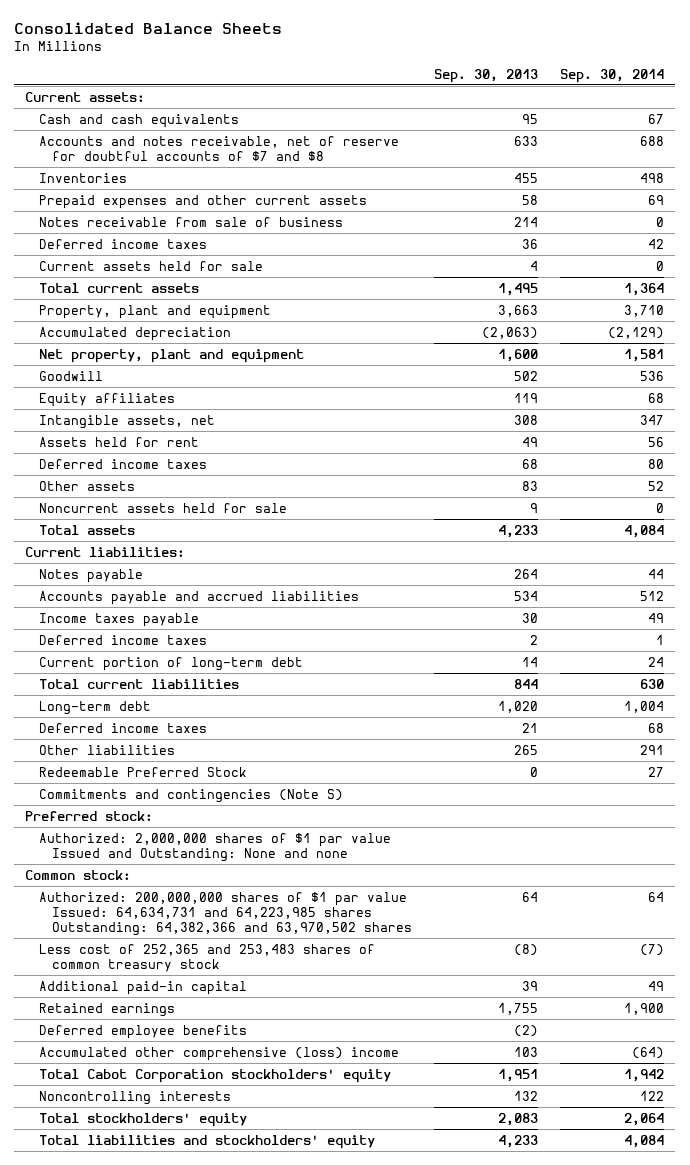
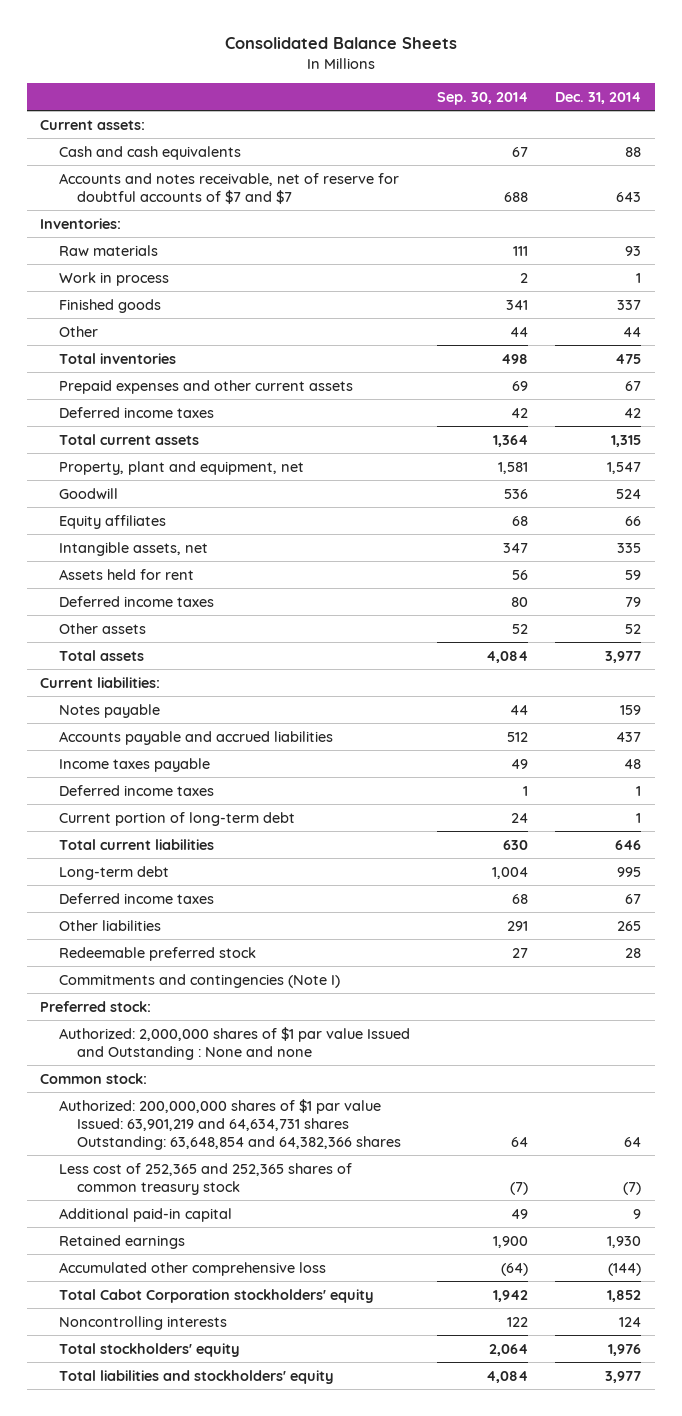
- | Sep. 30, 2013 | Sep. 30, 2014
+ | Sep. 30, 2014 | Dec. 31, 2014
- Accounts and notes receivable, net of reserve for doubtful accounts of $7 and $8 | 633 | 688
- Inventories | 455 | 498
+ Accounts and notes receivable, net of reserve for doubtful accounts of $7 and $7 | 688 | 643
+ Inventories:
+ Raw materials | 111 | 93
+ Work in process | 2 | 1
+ Finished goods | 341 | 337
+ Other | 44 | 44
+ Total inventories | 498 | 475
- Notes receivable from sale of business | 214 | 0
- Current assets held for sale | 4 | 0
- Property, plant and equipment | 3,663 | 3,710
- Accumulated depreciation | (2,063) | (2,129)
- Net property, plant and equipment | 1,600 | 1,581
+ Property, plant and equipment, net | 1,581 | 1,547
- Noncurrent assets held for sale | 9 | 0
- Redeemable Preferred Stock | 0 | 27
- Commitments and contingencies (Note S)
+ Redeemable preferred stock | 27 | 28
+ Commitments and contingencies (Note I)
- Authorized: 2,000,000 shares of $1 par value Issued and Outstanding: None and none
+ Authorized: 2,000,000 shares of $1 par value Issued and Outstanding : None and none
- Authorized: 200,000,000 shares of $1 par value Issued: 64,634,731 and 64,223,985 shares Outstanding: 64,382,366 and 63,970,502 shares | 64 | 64
- Less cost of 252,365 and 253,483 shares of common treasury stock | (8) | (7)
+ Authorized: 200,000,000 shares of $1 par value Issued: 63,901,219 and 64,634,731 shares Outstanding: 63,648,854 and 64,382,366 shares | 64 | 64
+ Less cost of 252,365 and 252,365 shares of common treasury stock | (7) | (7)
- Deferred employee benefits | (2) |
- Accumulated other comprehensive (loss) income | 103 | (64)
+ Accumulated other comprehensive loss | (64) | (144)

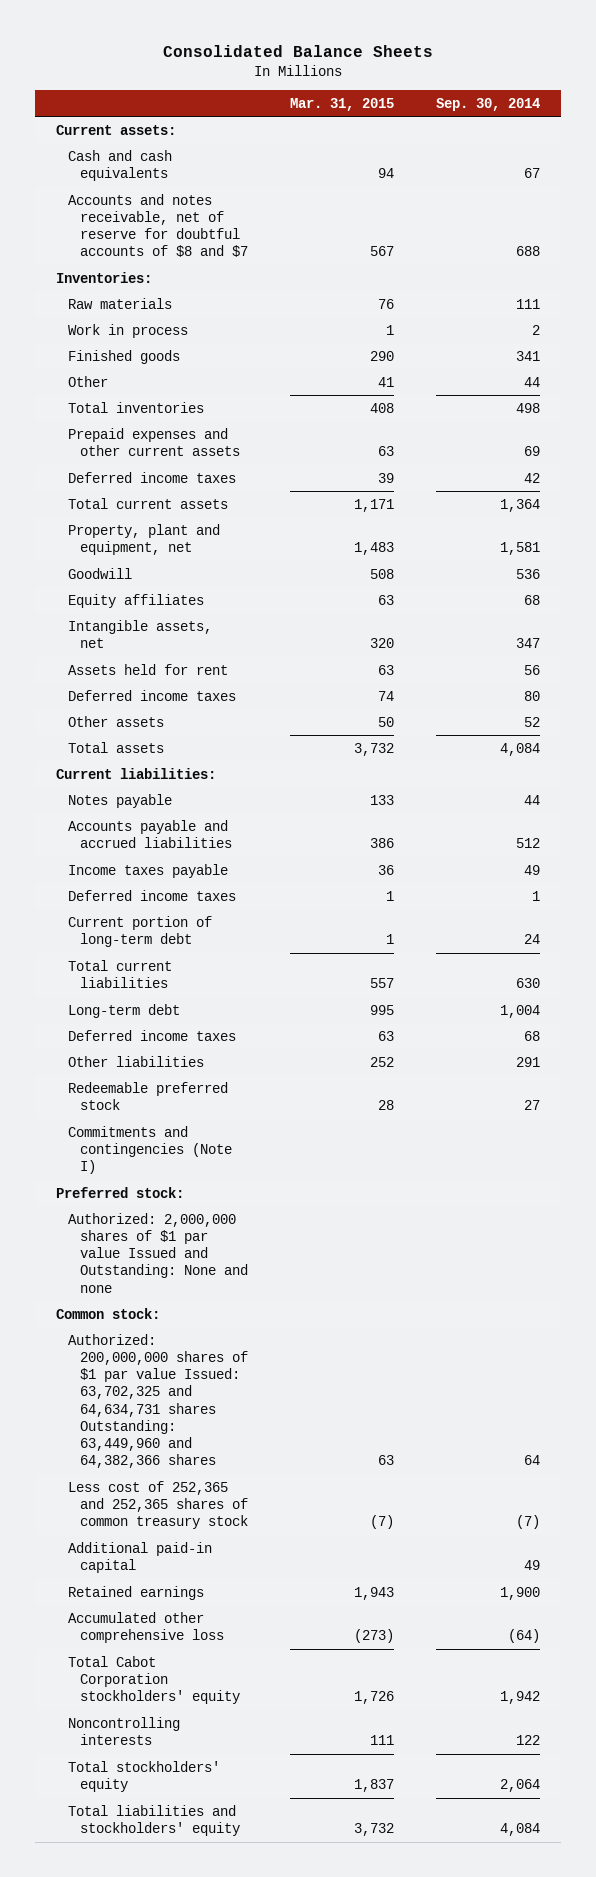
- | Sep. 30, 2014 | Dec. 31, 2014
+ | Mar. 31, 2015 | Sep. 30, 2014
- Accounts and notes receivable, net of reserve for doubtful accounts of $7 and $7 | 688 | 643
+ Accounts and notes receivable, net of reserve for doubtful accounts of $8 and $7 | 567 | 688
- Authorized: 2,000,000 shares of $1 par value Issued and Outstanding : None and none
+ Authorized: 2,000,000 shares of $1 par value Issued and Outstanding: None and none
- Authorized: 200,000,000 shares of $1 par value Issued: 63,901,219 and 64,634,731 shares Outstanding: 63,648,854 and 64,382,366 shares | 64 | 64
+ Authorized: 200,000,000 shares of $1 par value Issued: 63,702,325 and 64,634,731 shares Outstanding: 63,449,960 and 64,382,366 shares | 63 | 64

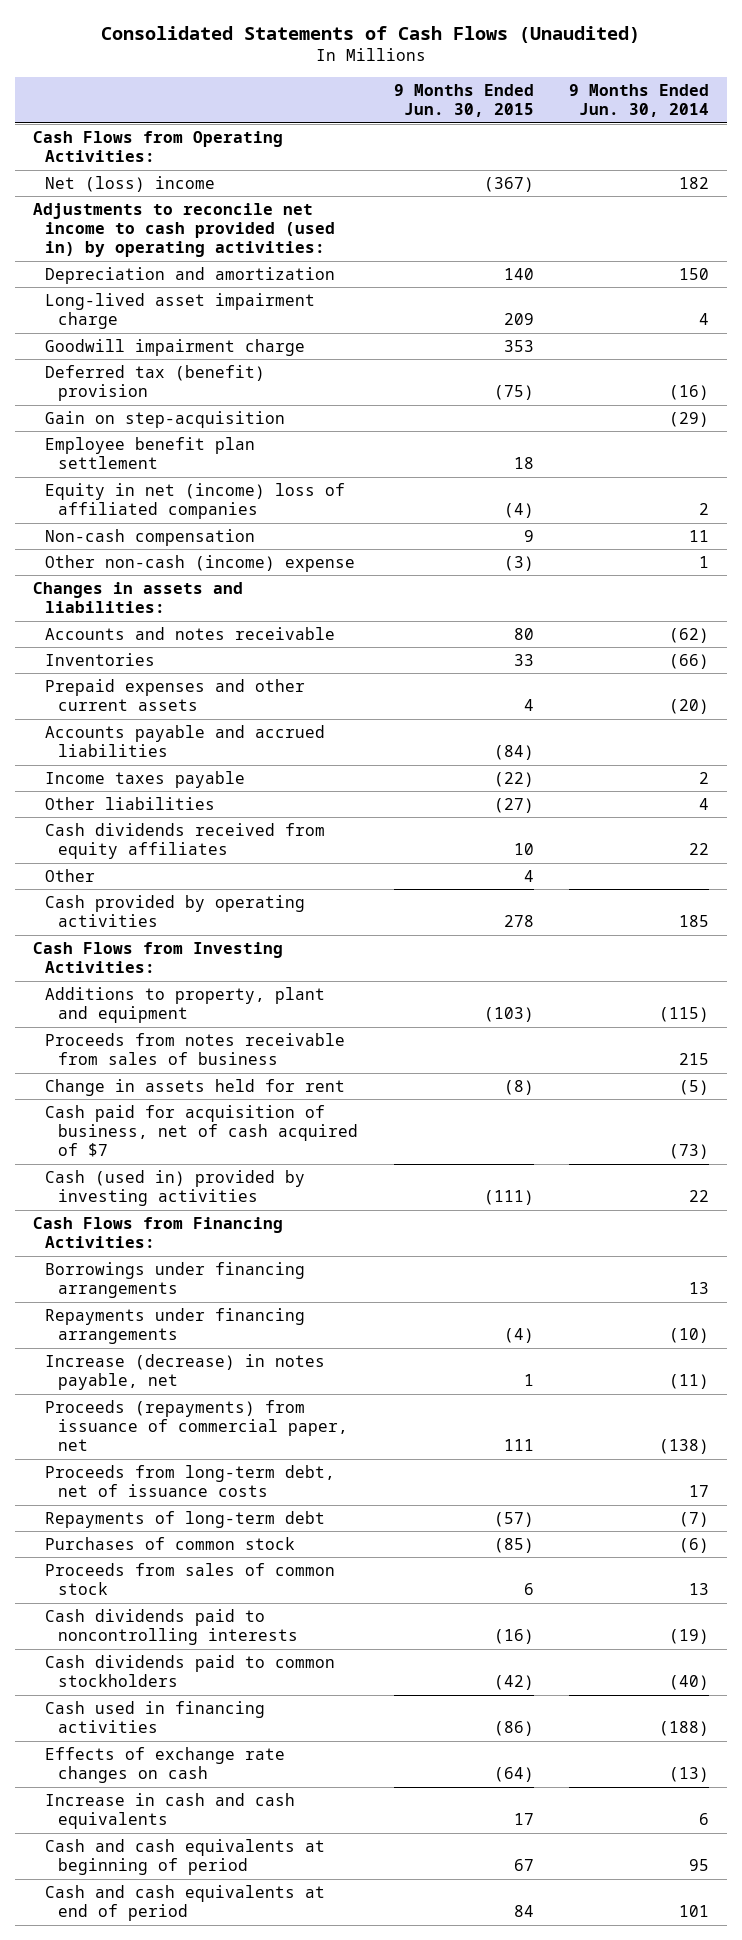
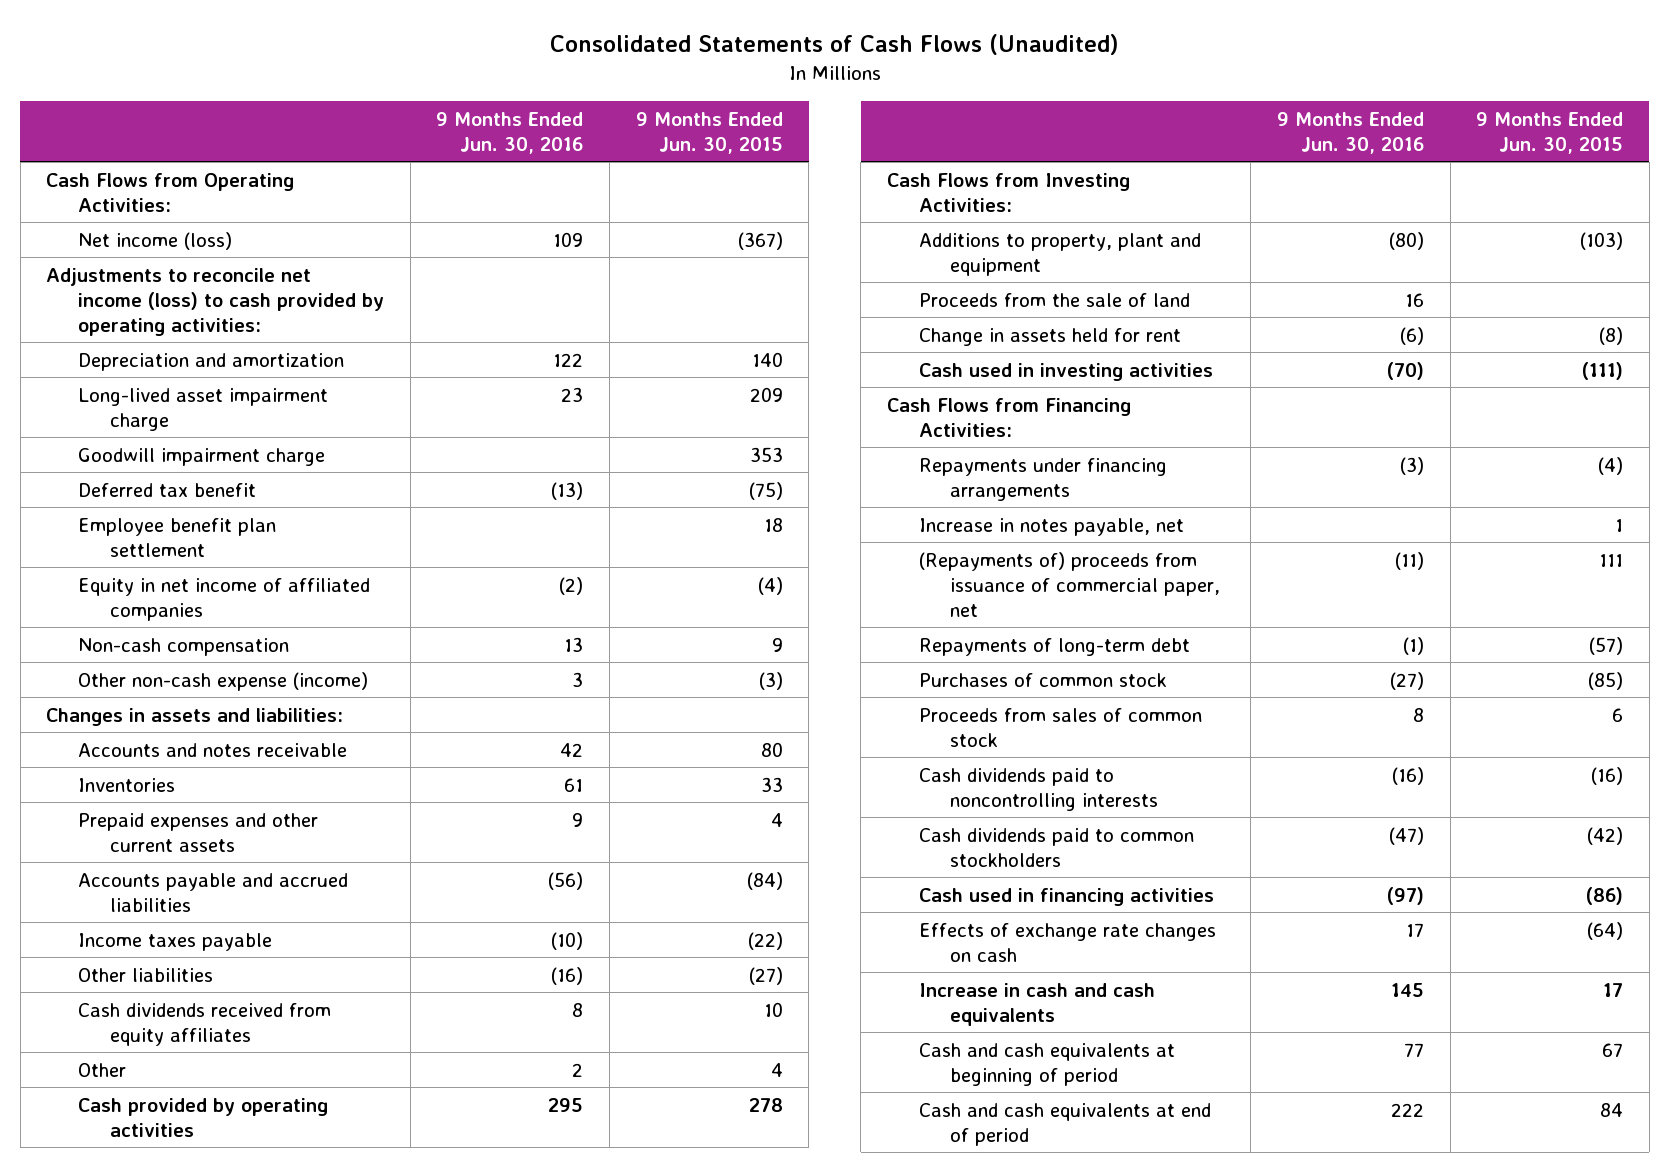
- | 9 Months Ended Jun. 30, 2015 | 9 Months Ended Jun. 30, 2014
+ | 9 Months Ended Jun. 30, 2016 | 9 Months Ended Jun. 30, 2015
- Net (loss) income | (367) | 182
- Adjustments to reconcile net income to cash provided (used in) by operating activities:
+ Net income (loss) | 109 | (367)
+ Adjustments to reconcile net income (loss) to cash provided by operating activities:
- Deferred tax (benefit) provision | (75) | (16)
- Gain on step-acquisition | | (29)
+ Deferred tax benefit | (13) | (75)
- Equity in net (income) loss of affiliated companies | (4) | 2
+ Equity in net income of affiliated companies | (2) | (4)
- Other non-cash (income) expense | (3) | 1
+ Other non-cash expense (income) | 3 | (3)
- Proceeds from notes receivable from sales of business | | 215
+ Proceeds from the sale of land | 16 |
- Cash paid for acquisition of business, net of cash acquired of $7 | | (73)
- Cash (used in) provided by investing activities | (111) | 22
+ Cash used in investing activities | (70) | (111)
- Borrowings under financing arrangements | | 13
- Increase (decrease) in notes payable, net | 1 | (11)
- Proceeds (repayments) from issuance of commercial paper, net | 111 | (138)
- Proceeds from long-term debt, net of issuance costs | | 17
+ Increase in notes payable, net | | 1
+ (Repayments of) proceeds from issuance of commercial paper, net | (11) | 111

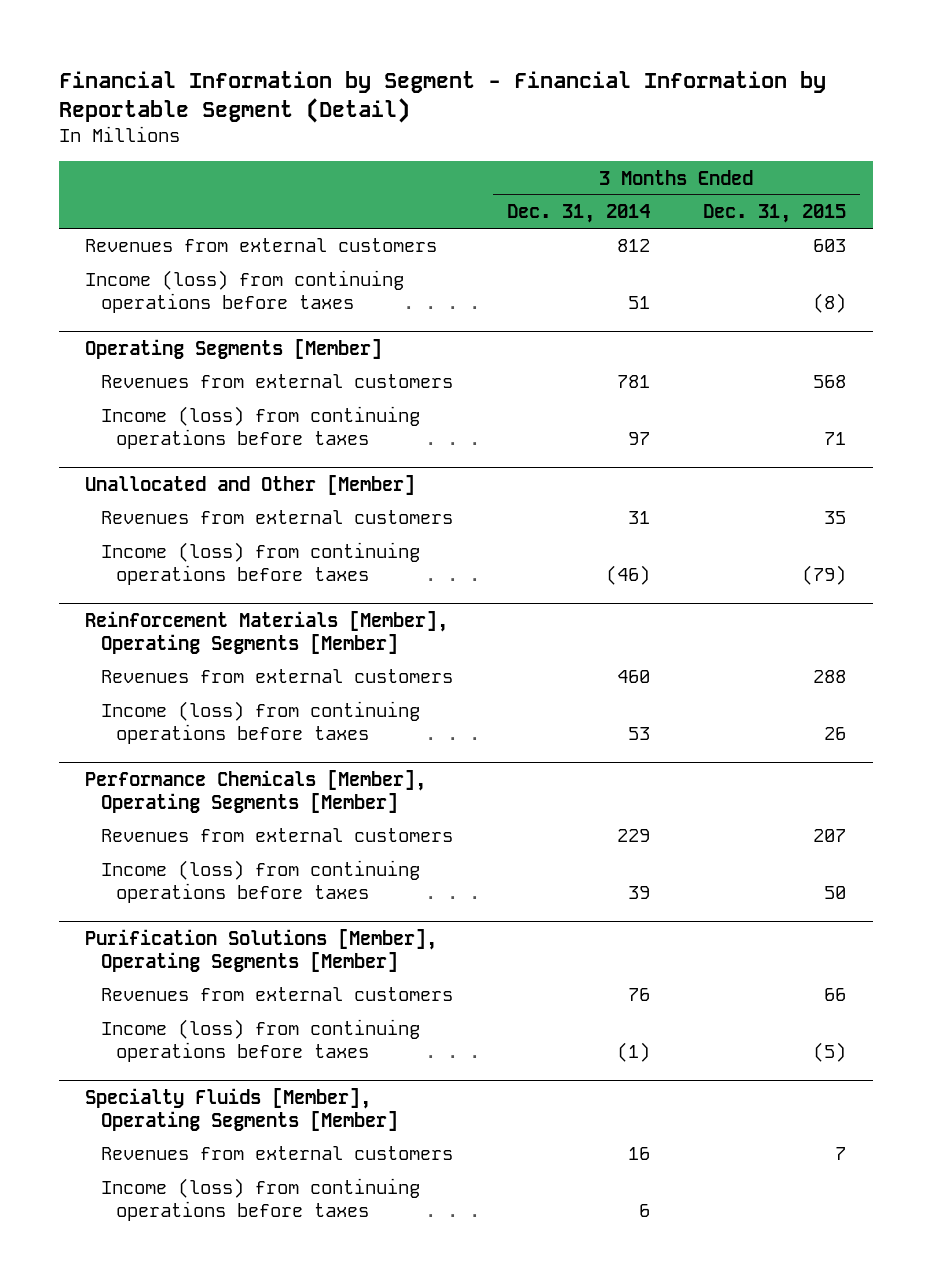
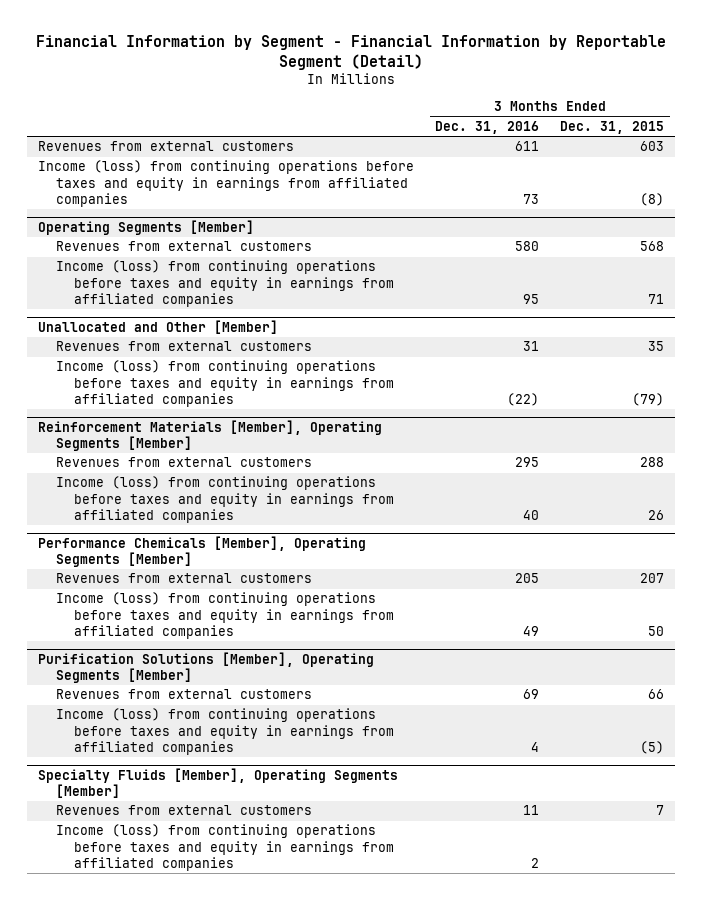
- | 3 Months Ended Dec. 31, 2014 | 3 Months Ended Dec. 31, 2015
+ | 3 Months Ended Dec. 31, 2016 | 3 Months Ended Dec. 31, 2015
- Income (loss) from continuing operations before taxes | 51 | (8)
+ Income (loss) from continuing operations before taxes and equity in earnings from affiliated companies | 73 | (8)
@ Operating Segments [Member]
- Income (loss) from continuing operations before taxes | 97 | 71
+ Income (loss) from continuing operations before taxes and equity in earnings from affiliated companies | 95 | 71
@ Unallocated and Other [Member]
- Income (loss) from continuing operations before taxes | (46) | (79)
+ Income (loss) from continuing operations before taxes and equity in earnings from affiliated companies | (22) | (79)
@ Reinforcement Materials [Member], Operating Segments [Member]
- Income (loss) from continuing operations before taxes | 53 | 26
+ Income (loss) from continuing operations before taxes and equity in earnings from affiliated companies | 40 | 26
@ Performance Chemicals [Member], Operating Segments [Member]
- Income (loss) from continuing operations before taxes | 39 | 50
+ Income (loss) from continuing operations before taxes and equity in earnings from affiliated companies | 49 | 50
@ Purification Solutions [Member], Operating Segments [Member]
- Income (loss) from continuing operations before taxes | (1) | (5)
+ Income (loss) from continuing operations before taxes and equity in earnings from affiliated companies | 4 | (5)
@ Specialty Fluids [Member], Operating Segments [Member]
- Income (loss) from continuing operations before taxes | 6 |
+ Income (loss) from continuing operations before taxes and equity in earnings from affiliated companies | 2 |

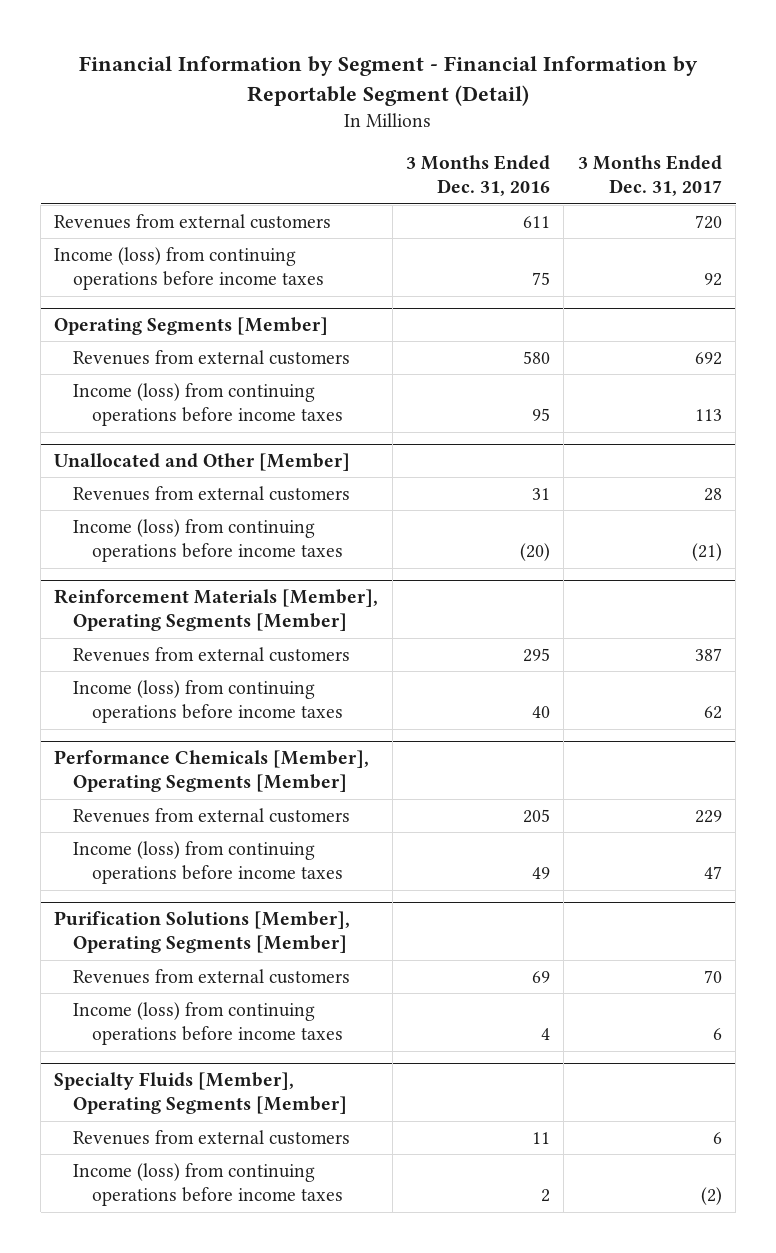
- | 3 Months Ended Dec. 31, 2016 | 3 Months Ended Dec. 31, 2015
+ | 3 Months Ended Dec. 31, 2016 | 3 Months Ended Dec. 31, 2017
- Income (loss) from continuing operations before taxes and equity in earnings from affiliated companies | 73 | (8)
+ Income (loss) from continuing operations before income taxes | 75 | 92
@ Operating Segments [Member]
- Income (loss) from continuing operations before taxes and equity in earnings from affiliated companies | 95 | 71
+ Income (loss) from continuing operations before income taxes | 95 | 113
@ Unallocated and Other [Member]
- Income (loss) from continuing operations before taxes and equity in earnings from affiliated companies | (22) | (79)
+ Income (loss) from continuing operations before income taxes | (20) | (21)
@ Reinforcement Materials [Member], Operating Segments [Member]
- Income (loss) from continuing operations before taxes and equity in earnings from affiliated companies | 40 | 26
+ Income (loss) from continuing operations before income taxes | 40 | 62
@ Performance Chemicals [Member], Operating Segments [Member]
- Income (loss) from continuing operations before taxes and equity in earnings from affiliated companies | 49 | 50
+ Income (loss) from continuing operations before income taxes | 49 | 47
@ Purification Solutions [Member], Operating Segments [Member]
- Income (loss) from continuing operations before taxes and equity in earnings from affiliated companies | 4 | (5)
+ Income (loss) from continuing operations before income taxes | 4 | 6
@ Specialty Fluids [Member], Operating Segments [Member]
- Income (loss) from continuing operations before taxes and equity in earnings from affiliated companies | 2 |
+ Income (loss) from continuing operations before income taxes | 2 | (2)

